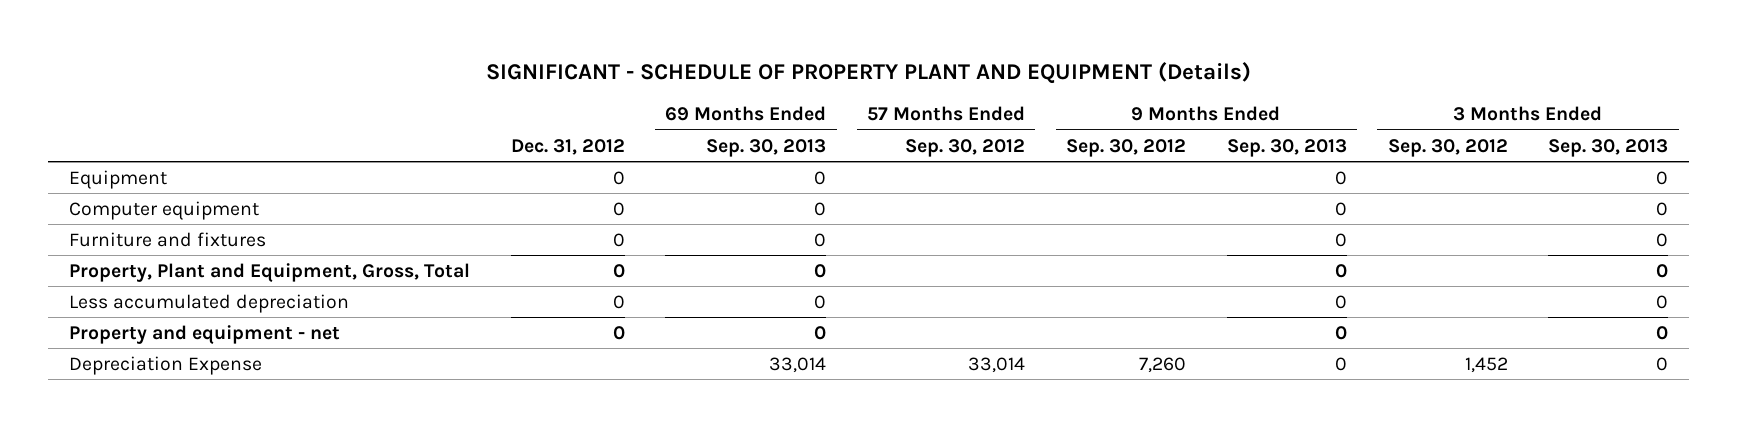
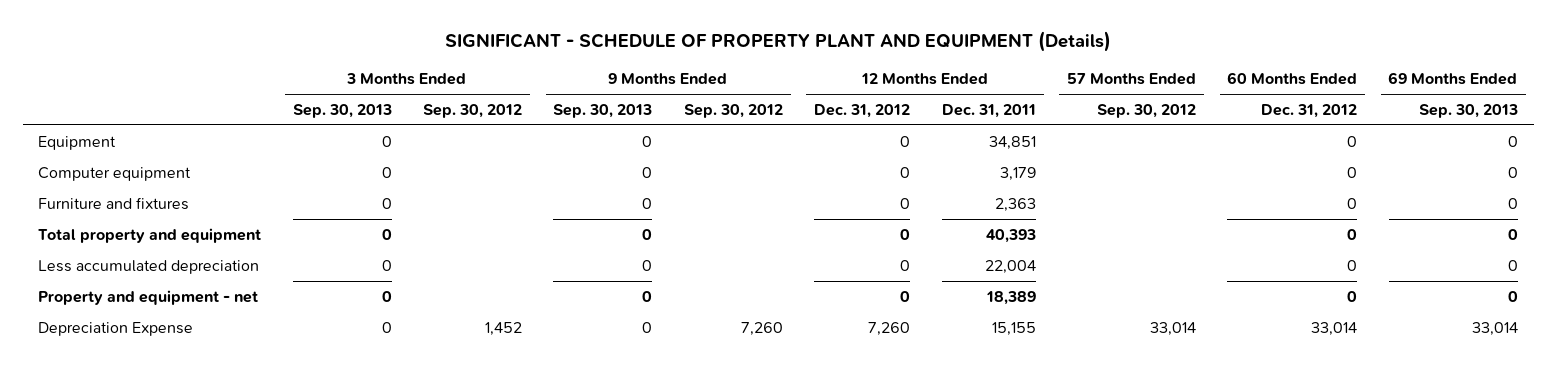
- | Dec. 31, 2012 | 69 Months Ended Sep. 30, 2013 | 57 Months Ended Sep. 30, 2012 | 9 Months Ended Sep. 30, 2012 | 9 Months Ended Sep. 30, 2013 | 3 Months Ended Sep. 30, 2012 | 3 Months Ended Sep. 30, 2013
+ | 3 Months Ended Sep. 30, 2013 | 3 Months Ended Sep. 30, 2012 | 9 Months Ended Sep. 30, 2013 | 9 Months Ended Sep. 30, 2012 | 12 Months Ended Dec. 31, 2012 | 12 Months Ended Dec. 31, 2011 | 57 Months Ended Sep. 30, 2012 | 60 Months Ended Dec. 31, 2012 | 69 Months Ended Sep. 30, 2013
- Property, Plant and Equipment, Gross, Total | 0 | 0 | | | 0 | | 0
+ Total property and equipment | 0 | | 0 | | 0 | 40,393 | | 0 | 0

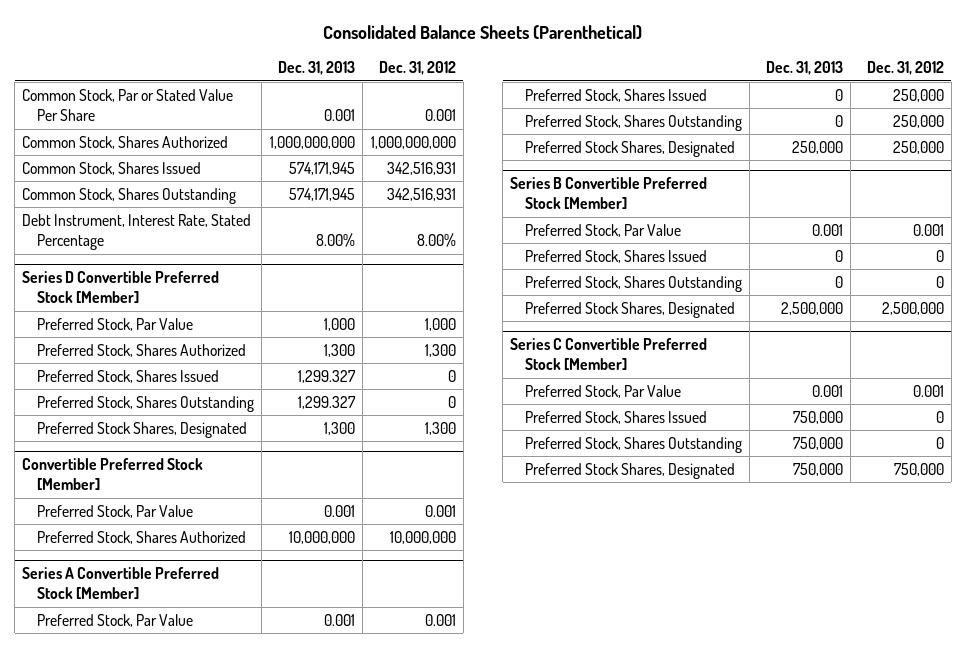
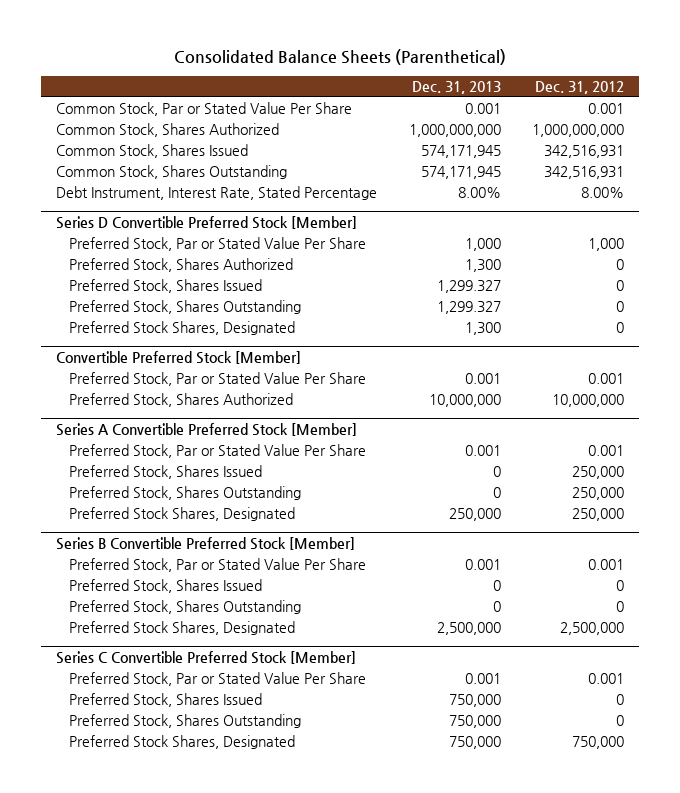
@ Series D Convertible Preferred Stock [Member]
- Preferred Stock, Par Value | 1,000 | 1,000
- Preferred Stock, Shares Authorized | 1,300 | 1,300
+ Preferred Stock, Par or Stated Value Per Share | 1,000 | 1,000
+ Preferred Stock, Shares Authorized | 1,300 | 0
- Preferred Stock Shares, Designated | 1,300 | 1,300
+ Preferred Stock Shares, Designated | 1,300 | 0
@ Convertible Preferred Stock [Member]
- Preferred Stock, Par Value | 0.001 | 0.001
+ Preferred Stock, Par or Stated Value Per Share | 0.001 | 0.001
@ Series A Convertible Preferred Stock [Member]
- Preferred Stock, Par Value | 0.001 | 0.001
+ Preferred Stock, Par or Stated Value Per Share | 0.001 | 0.001
@ Series B Convertible Preferred Stock [Member]
- Preferred Stock, Par Value | 0.001 | 0.001
+ Preferred Stock, Par or Stated Value Per Share | 0.001 | 0.001
@ Series C Convertible Preferred Stock [Member]
- Preferred Stock, Par Value | 0.001 | 0.001
+ Preferred Stock, Par or Stated Value Per Share | 0.001 | 0.001

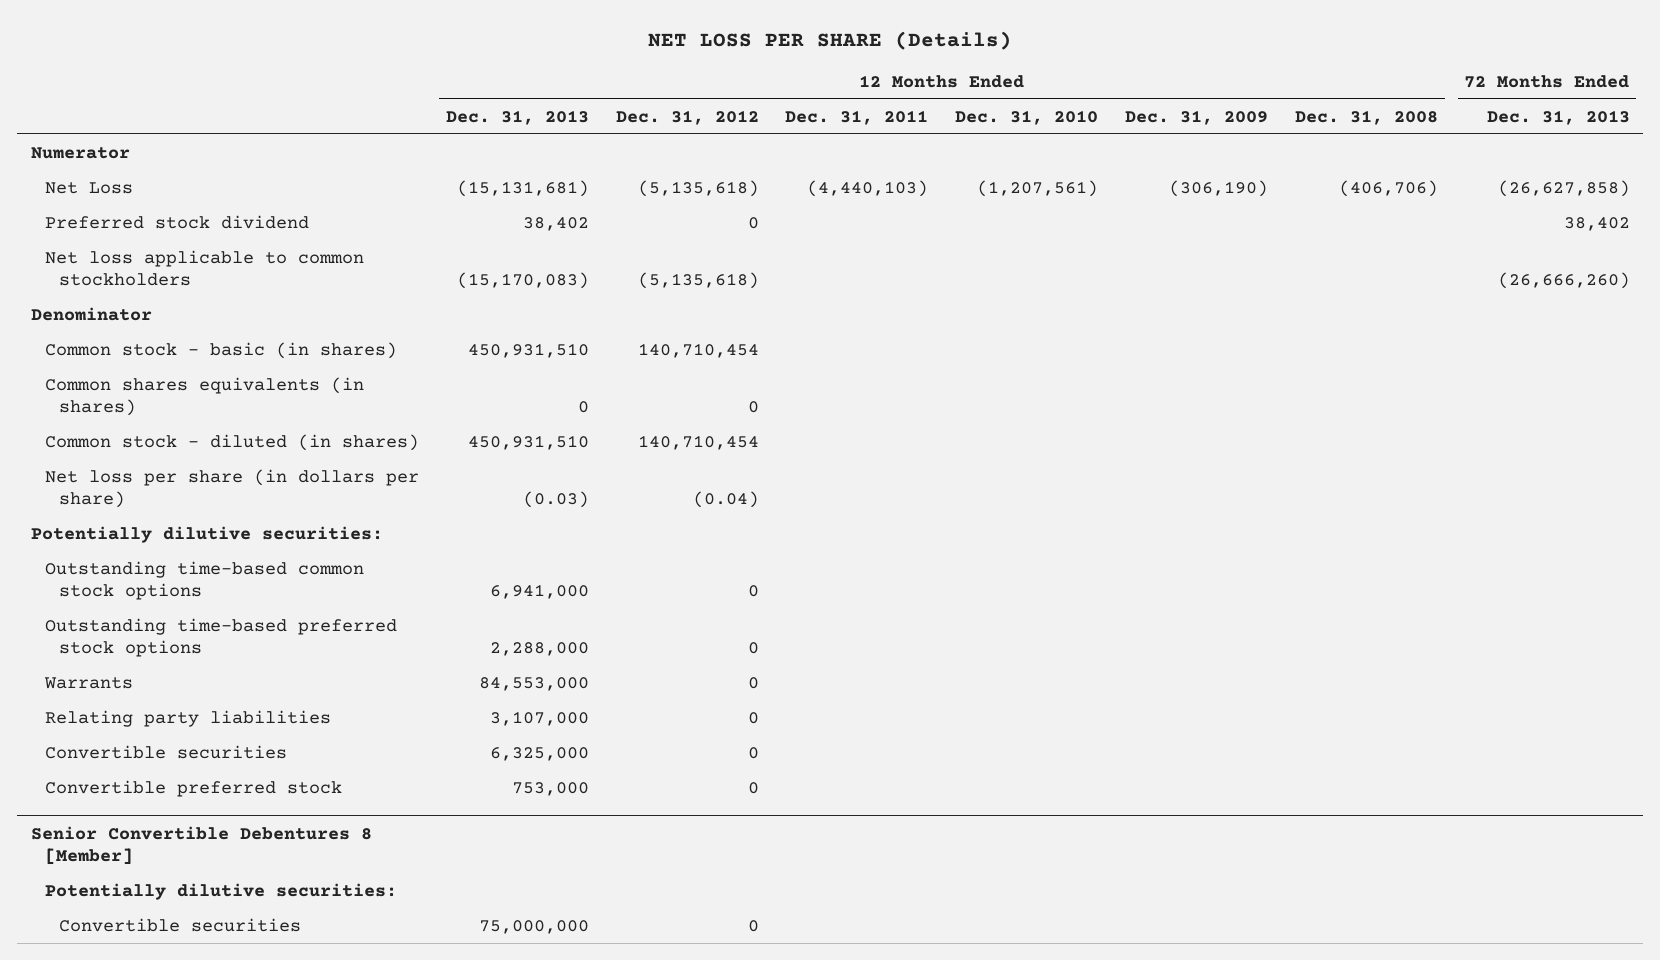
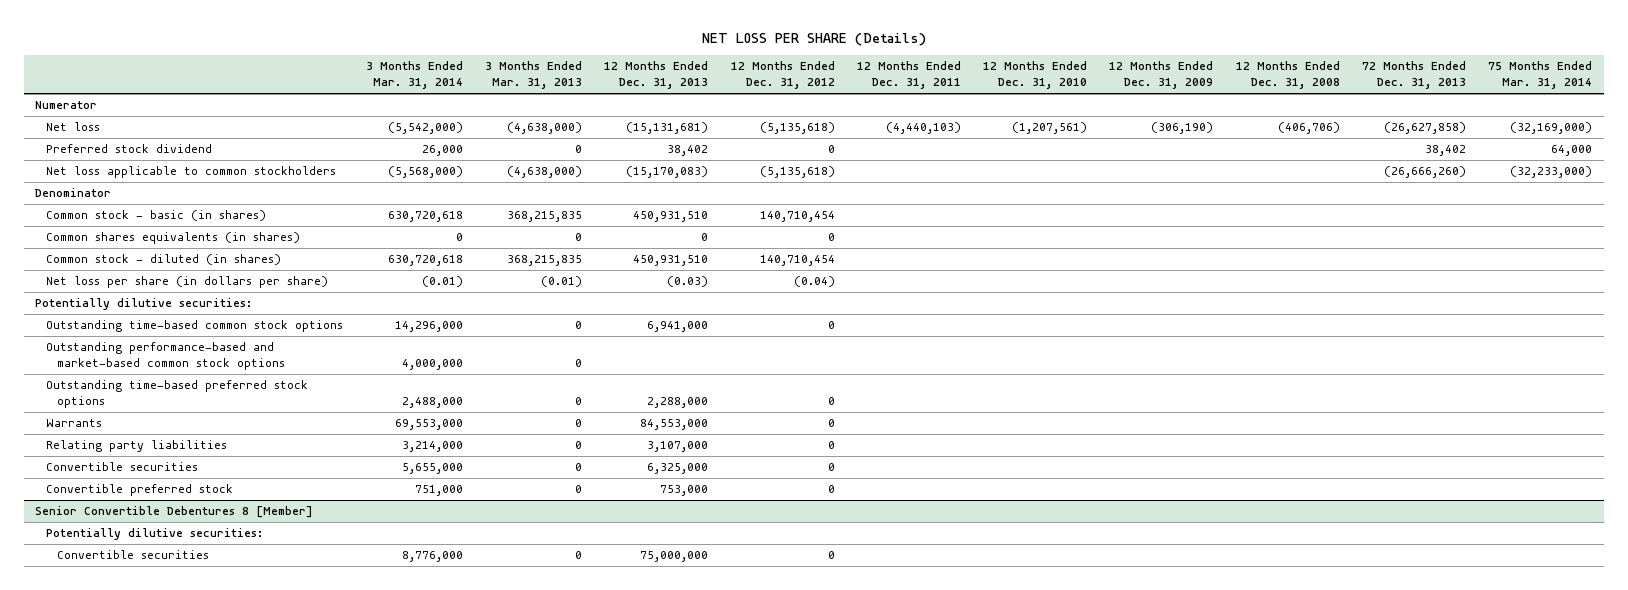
- | 12 Months Ended Dec. 31, 2013 | 12 Months Ended Dec. 31, 2012 | 12 Months Ended Dec. 31, 2011 | 12 Months Ended Dec. 31, 2010 | 12 Months Ended Dec. 31, 2009 | 12 Months Ended Dec. 31, 2008 | 72 Months Ended Dec. 31, 2013
+ | 3 Months Ended Mar. 31, 2014 | 3 Months Ended Mar. 31, 2013 | 12 Months Ended Dec. 31, 2013 | 12 Months Ended Dec. 31, 2012 | 12 Months Ended Dec. 31, 2011 | 12 Months Ended Dec. 31, 2010 | 12 Months Ended Dec. 31, 2009 | 12 Months Ended Dec. 31, 2008 | 72 Months Ended Dec. 31, 2013 | 75 Months Ended Mar. 31, 2014
- Net Loss | (15,131,681) | (5,135,618) | (4,440,103) | (1,207,561) | (306,190) | (406,706) | (26,627,858)
+ Net loss | (5,542,000) | (4,638,000) | (15,131,681) | (5,135,618) | (4,440,103) | (1,207,561) | (306,190) | (406,706) | (26,627,858) | (32,169,000)
+ Outstanding performance-based and market-based common stock options | 4,000,000 | 0 | | | | | | | |

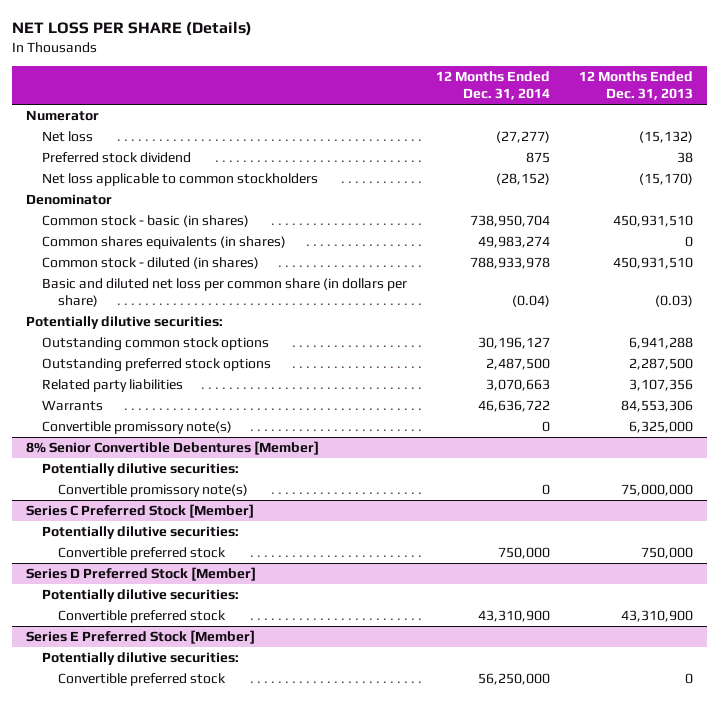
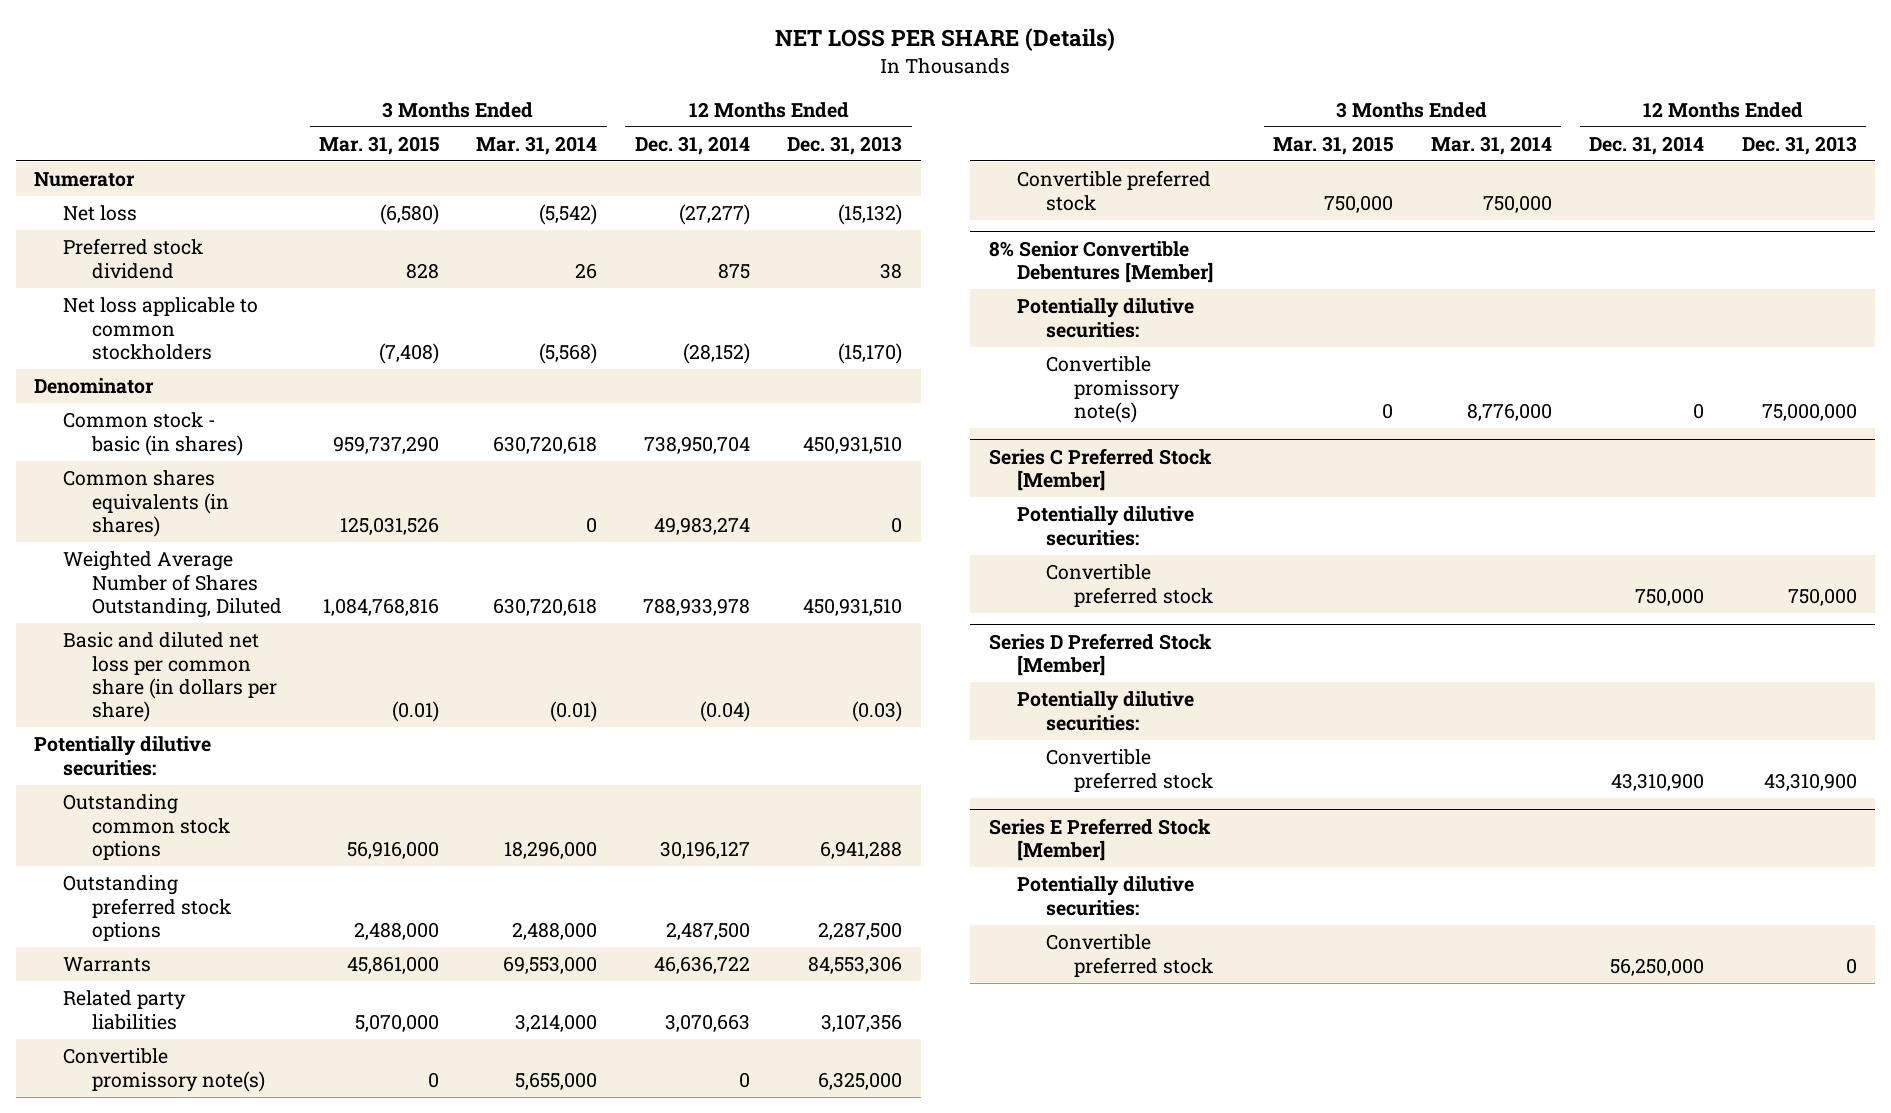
- | 12 Months Ended Dec. 31, 2014 | 12 Months Ended Dec. 31, 2013
+ | 3 Months Ended Mar. 31, 2015 | 3 Months Ended Mar. 31, 2014 | 12 Months Ended Dec. 31, 2014 | 12 Months Ended Dec. 31, 2013
- Common stock - diluted (in shares) | 788,933,978 | 450,931,510
+ Weighted Average Number of Shares Outstanding, Diluted | 1,084,768,816 | 630,720,618 | 788,933,978 | 450,931,510
moved down: Related party liabilities | 5,070,000 | 3,214,000 | 3,070,663 | 3,107,356
+ Convertible preferred stock | 750,000 | 750,000 | |

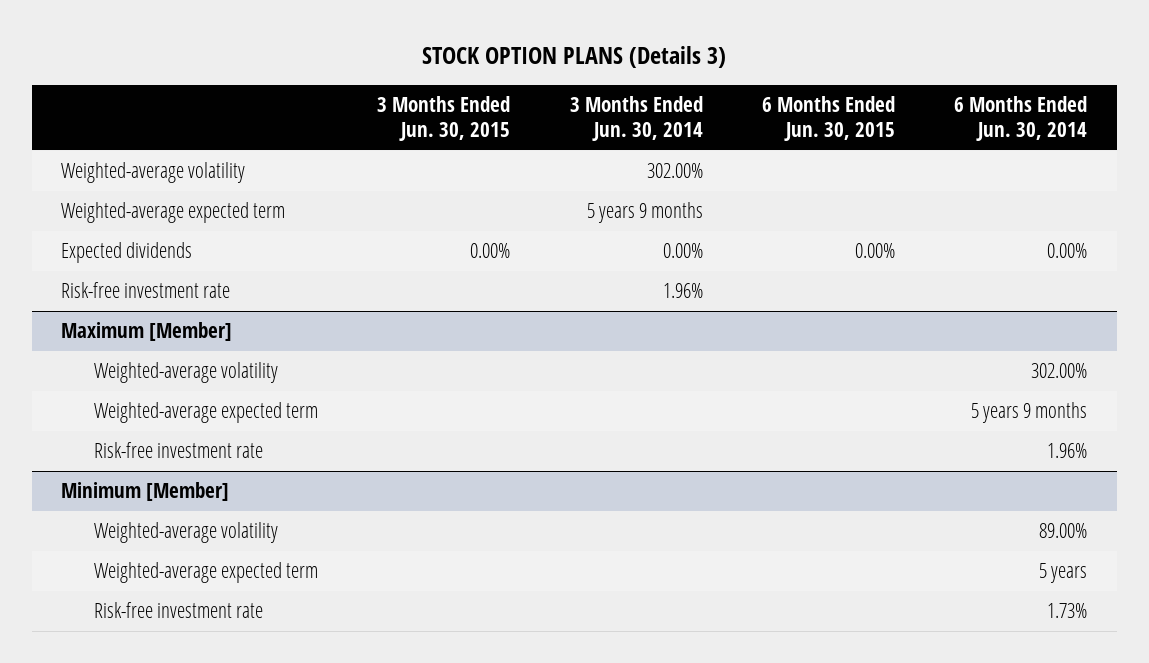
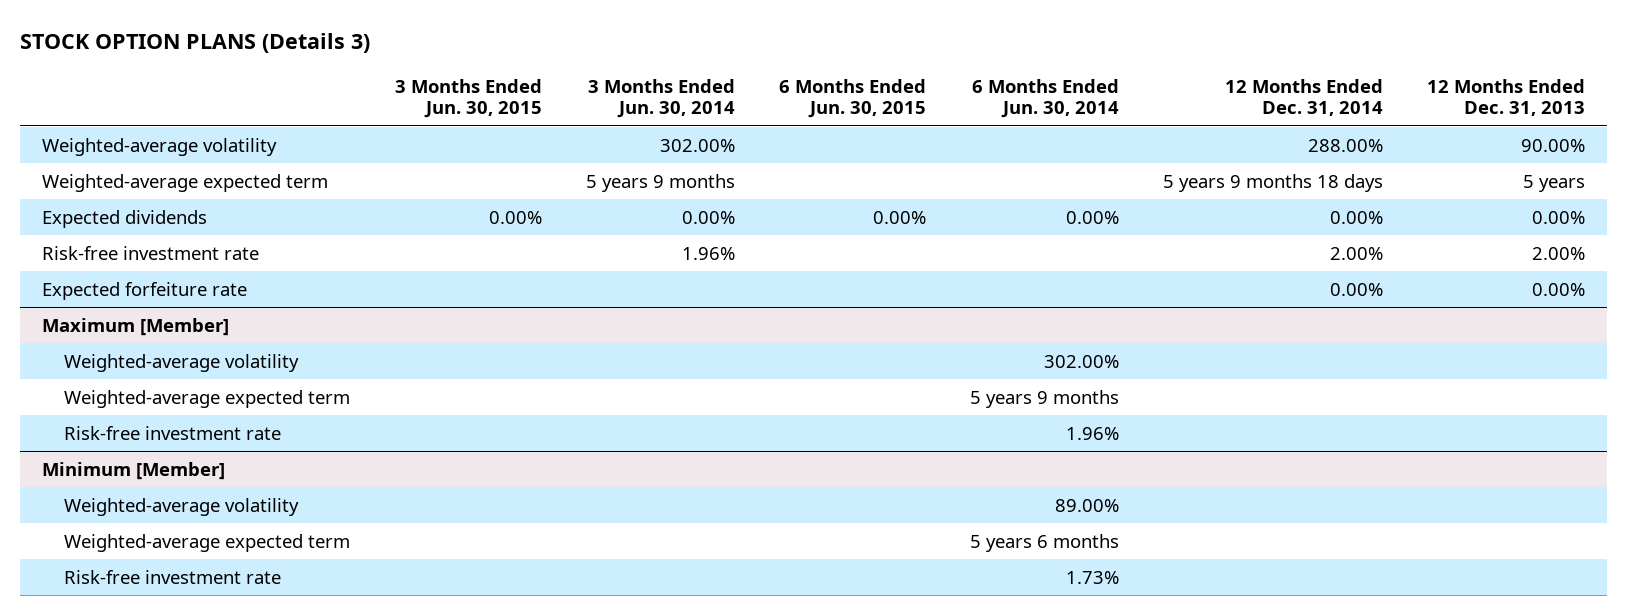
- | 3 Months Ended Jun. 30, 2015 | 3 Months Ended Jun. 30, 2014 | 6 Months Ended Jun. 30, 2015 | 6 Months Ended Jun. 30, 2014
+ | 3 Months Ended Jun. 30, 2015 | 3 Months Ended Jun. 30, 2014 | 6 Months Ended Jun. 30, 2015 | 6 Months Ended Jun. 30, 2014 | 12 Months Ended Dec. 31, 2014 | 12 Months Ended Dec. 31, 2013
+ Expected forfeiture rate | | | | | 0.00% | 0.00%
@ Minimum [Member]
- Weighted-average expected term | | | | 5 years
+ Weighted-average expected term | | | | 5 years 6 months | |

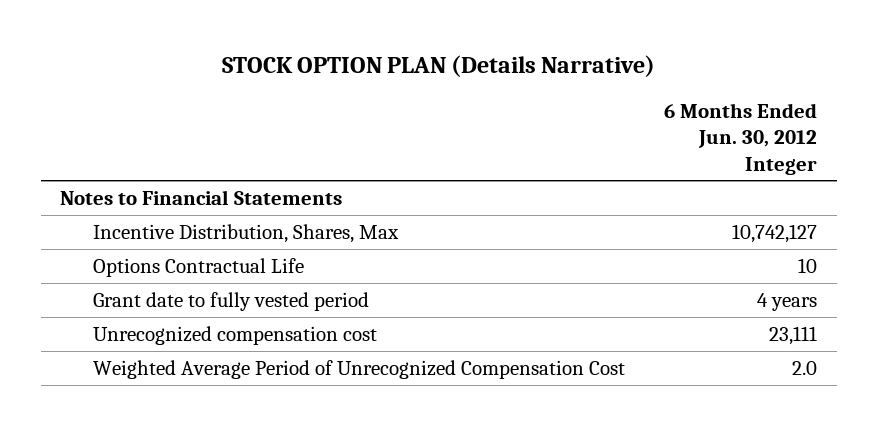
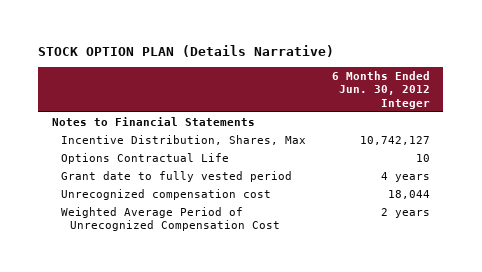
- Unrecognized compensation cost | 23,111
- Weighted Average Period of Unrecognized Compensation Cost | 2.0
+ Unrecognized compensation cost | 18,044
+ Weighted Average Period of Unrecognized Compensation Cost | 2 years

